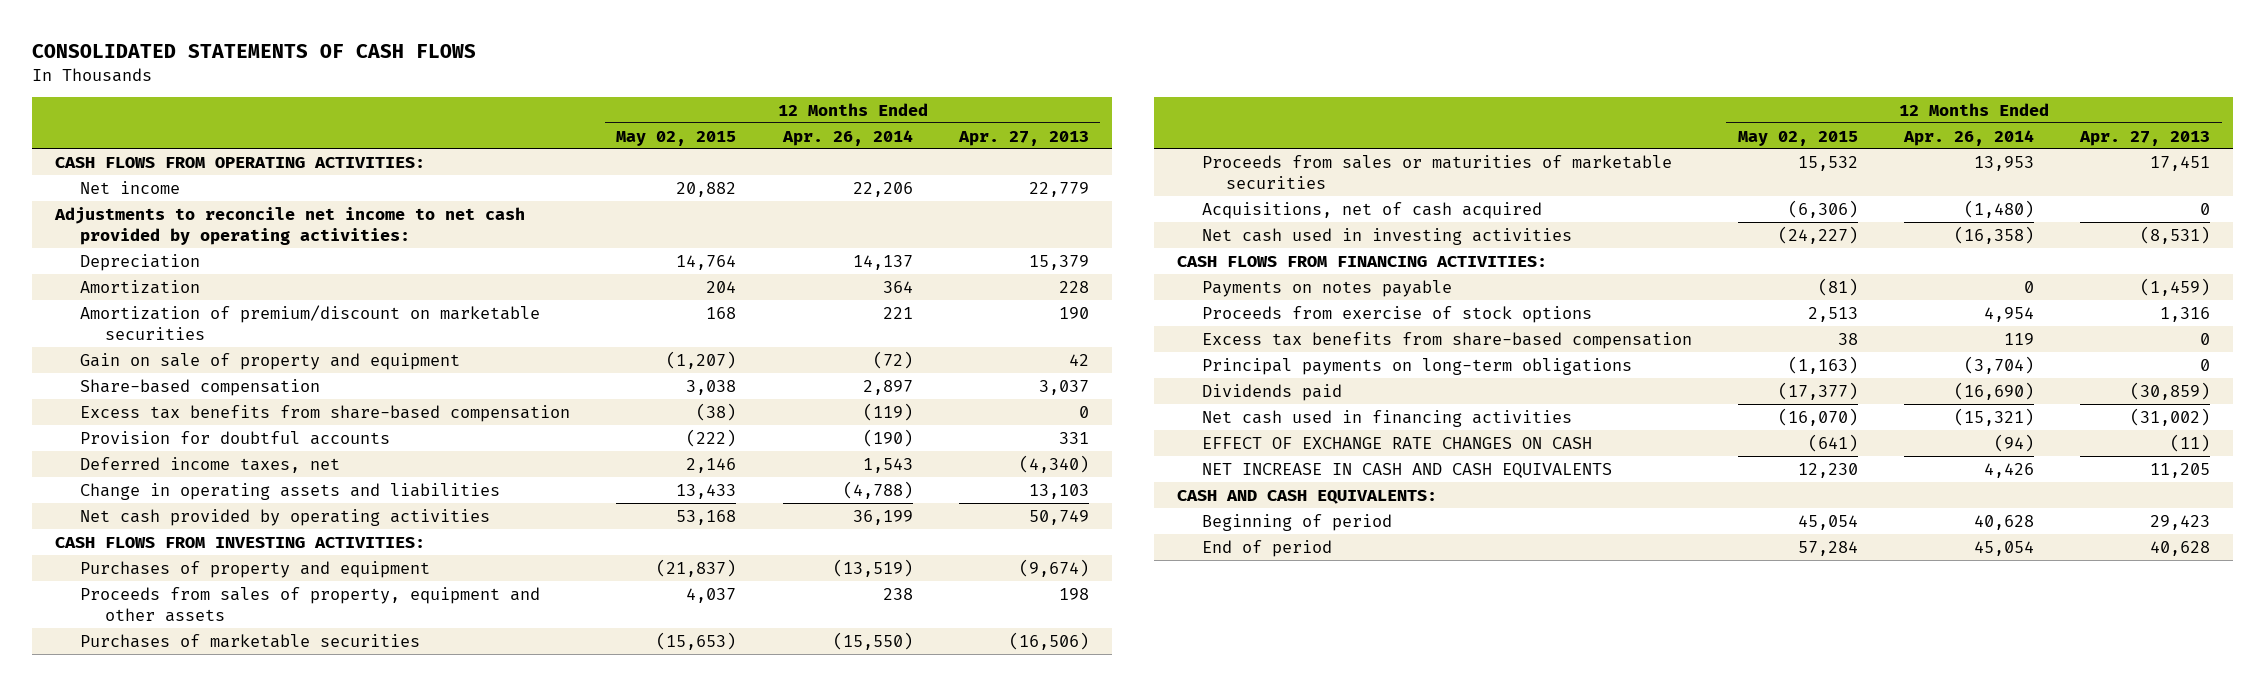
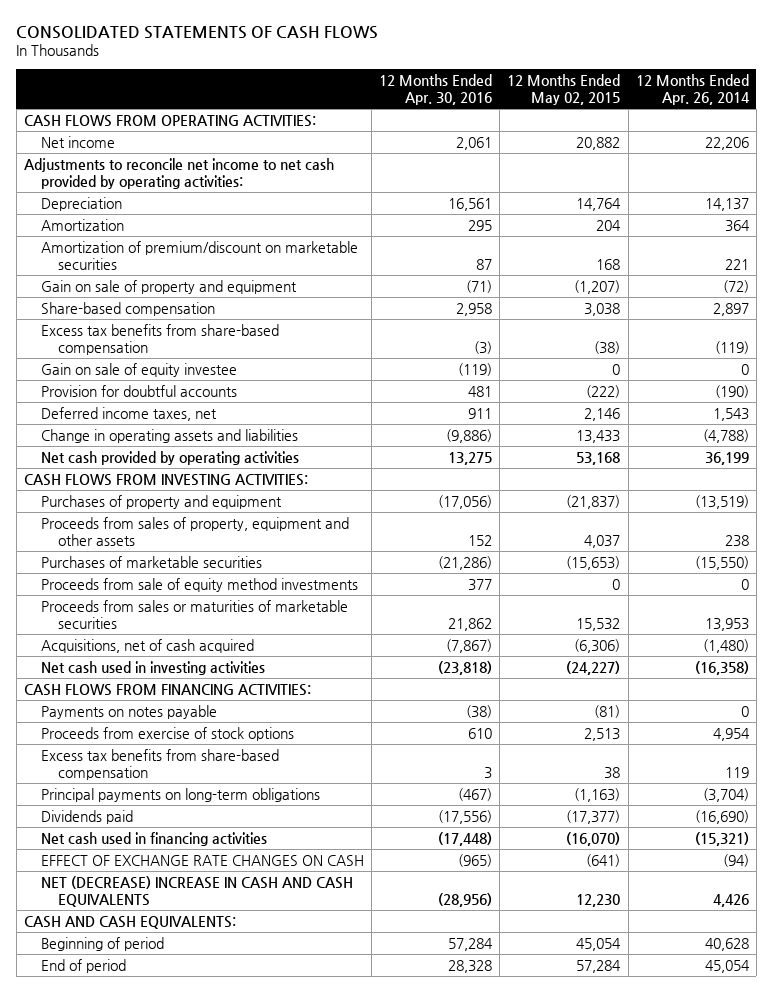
- | 12 Months Ended May 02, 2015 | 12 Months Ended Apr. 26, 2014 | 12 Months Ended Apr. 27, 2013
+ | 12 Months Ended Apr. 30, 2016 | 12 Months Ended May 02, 2015 | 12 Months Ended Apr. 26, 2014
+ Gain on sale of equity investee | (119) | 0 | 0
+ Proceeds from sale of equity method investments | 377 | 0 | 0
- NET INCREASE IN CASH AND CASH EQUIVALENTS | 12,230 | 4,426 | 11,205
+ NET (DECREASE) INCREASE IN CASH AND CASH EQUIVALENTS | (28,956) | 12,230 | 4,426

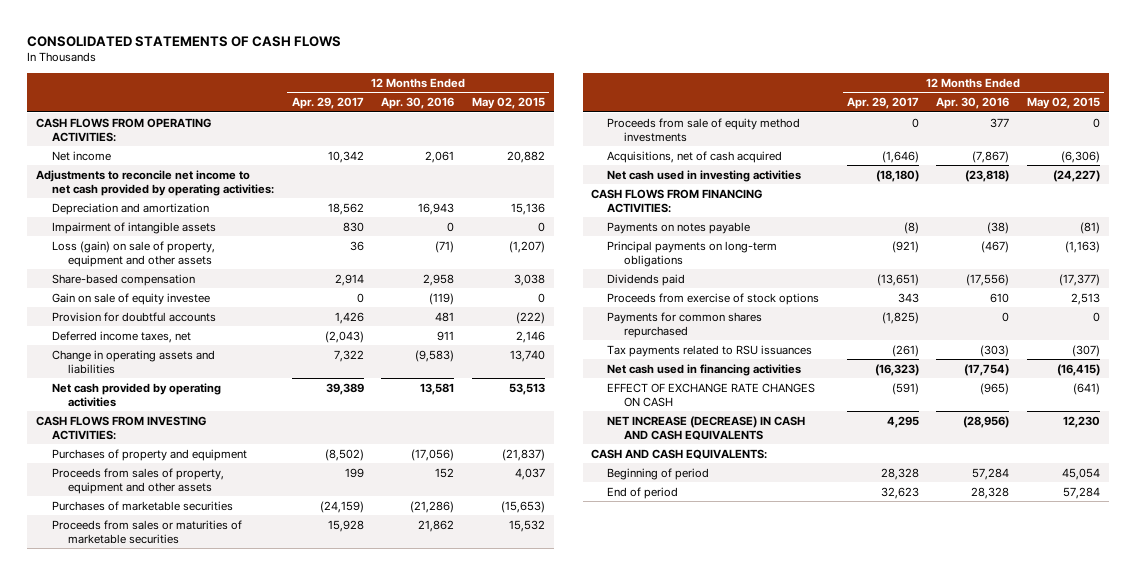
- | 12 Months Ended Apr. 30, 2016 | 12 Months Ended May 02, 2015 | 12 Months Ended Apr. 26, 2014
+ | 12 Months Ended Apr. 29, 2017 | 12 Months Ended Apr. 30, 2016 | 12 Months Ended May 02, 2015
- Depreciation | 16,561 | 14,764 | 14,137
- Amortization | 295 | 204 | 364
- Amortization of premium/discount on marketable securities | 87 | 168 | 221
- Gain on sale of property and equipment | (71) | (1,207) | (72)
+ Depreciation and amortization | 18,562 | 16,943 | 15,136
+ Impairment of intangible assets | 830 | 0 | 0
+ Loss (gain) on sale of property, equipment and other assets | 36 | (71) | (1,207)
- Excess tax benefits from share-based compensation | (3) | (38) | (119)
- Change in operating assets and liabilities | (9,886) | 13,433 | (4,788)
- Net cash provided by operating activities | 13,275 | 53,168 | 36,199
+ Change in operating assets and liabilities | 7,322 | (9,583) | 13,740
+ Net cash provided by operating activities | 39,389 | 13,581 | 53,513
moved down: Proceeds from sale of equity method investments | 0 | 377 | 0
- Excess tax benefits from share-based compensation | 3 | 38 | 119
- Net cash used in financing activities | (17,448) | (16,070) | (15,321)
moved down: Proceeds from exercise of stock options | 343 | 610 | 2,513
+ Payments for common shares repurchased | (1,825) | 0 | 0
+ Tax payments related to RSU issuances | (261) | (303) | (307)
+ Net cash used in financing activities | (16,323) | (17,754) | (16,415)
- NET (DECREASE) INCREASE IN CASH AND CASH EQUIVALENTS | (28,956) | 12,230 | 4,426
+ NET INCREASE (DECREASE) IN CASH AND CASH EQUIVALENTS | 4,295 | (28,956) | 12,230

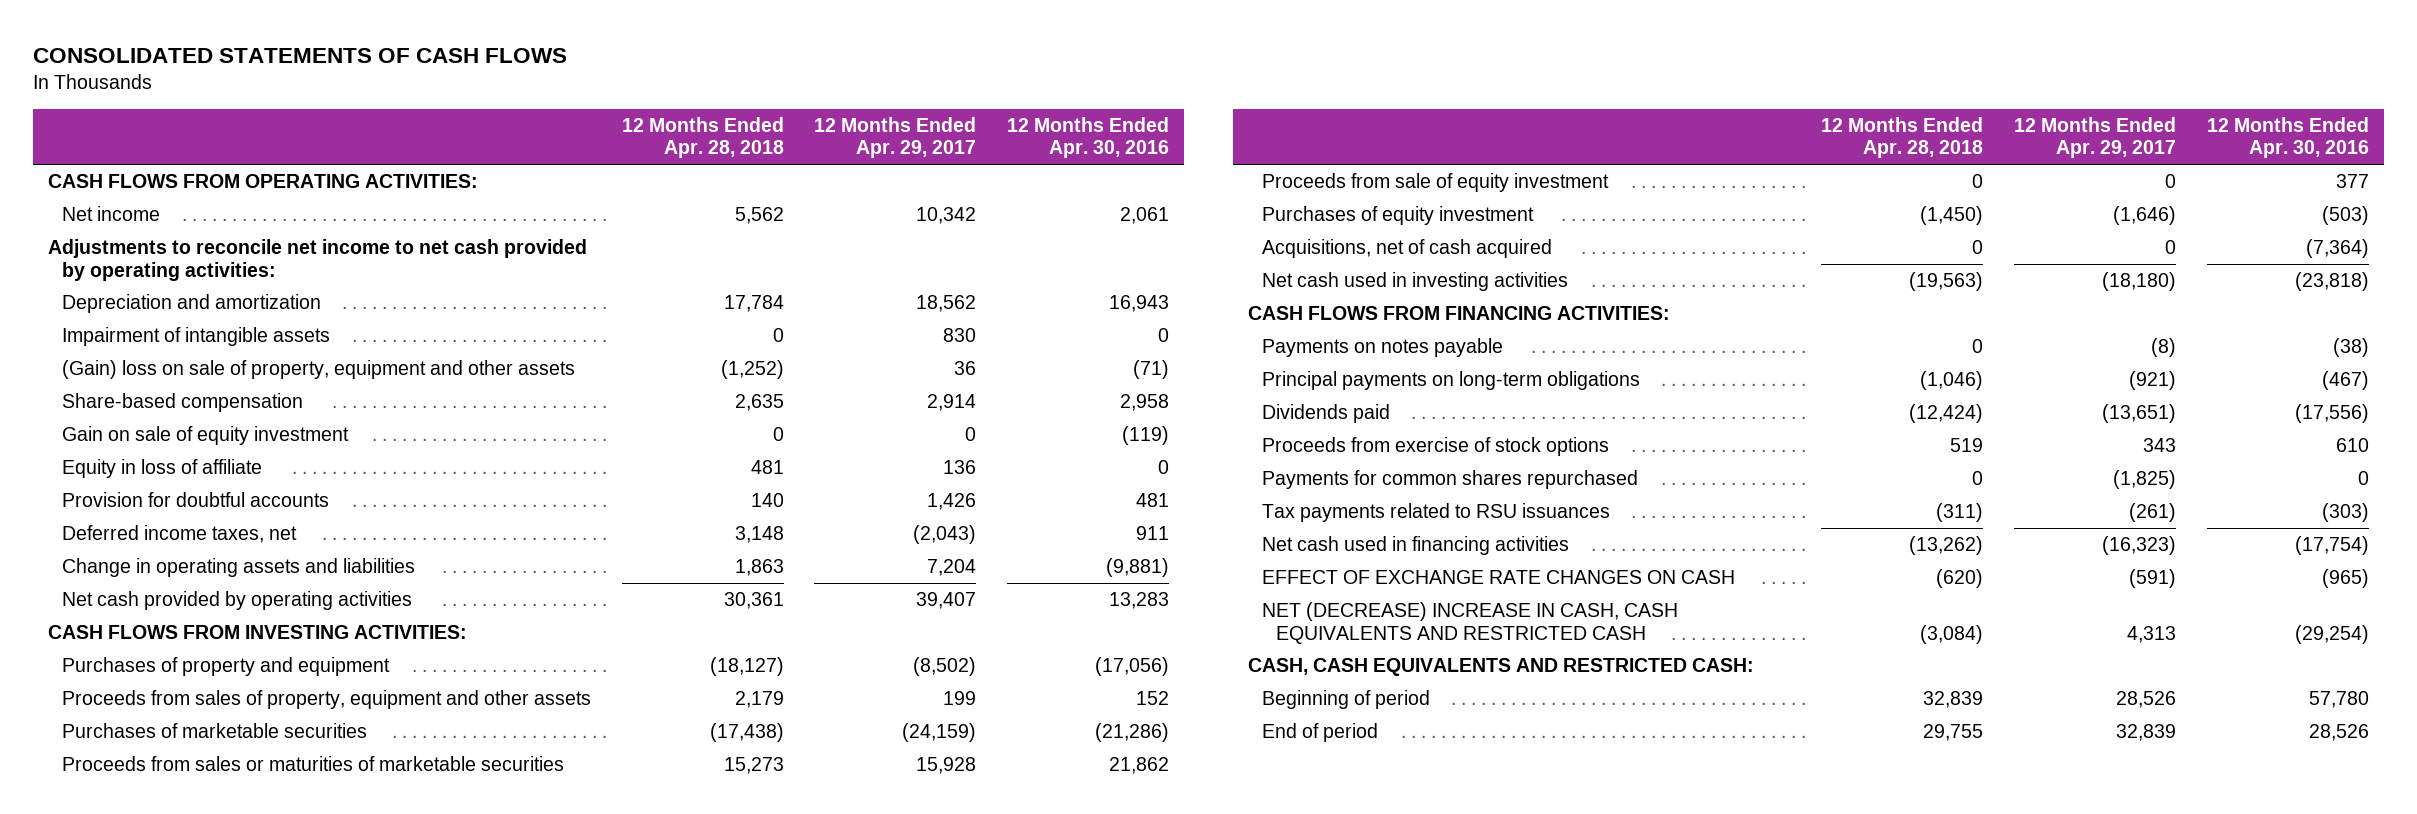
- | 12 Months Ended Apr. 29, 2017 | 12 Months Ended Apr. 30, 2016 | 12 Months Ended May 02, 2015
+ | 12 Months Ended Apr. 28, 2018 | 12 Months Ended Apr. 29, 2017 | 12 Months Ended Apr. 30, 2016
- Loss (gain) on sale of property, equipment and other assets | 36 | (71) | (1,207)
+ (Gain) loss on sale of property, equipment and other assets | (1,252) | 36 | (71)
- Gain on sale of equity investee | 0 | (119) | 0
+ Gain on sale of equity investment | 0 | 0 | (119)
+ Equity in loss of affiliate | 481 | 136 | 0
- Change in operating assets and liabilities | 7,322 | (9,583) | 13,740
- Net cash provided by operating activities | 39,389 | 13,581 | 53,513
+ Change in operating assets and liabilities | 1,863 | 7,204 | (9,881)
+ Net cash provided by operating activities | 30,361 | 39,407 | 13,283
- Proceeds from sale of equity method investments | 0 | 377 | 0
- Acquisitions, net of cash acquired | (1,646) | (7,867) | (6,306)
+ Proceeds from sale of equity investment | 0 | 0 | 377
+ Purchases of equity investment | (1,450) | (1,646) | (503)
+ Acquisitions, net of cash acquired | 0 | 0 | (7,364)
- NET INCREASE (DECREASE) IN CASH AND CASH EQUIVALENTS | 4,295 | (28,956) | 12,230
- CASH AND CASH EQUIVALENTS:
- Beginning of period | 28,328 | 57,284 | 45,054
- End of period | 32,623 | 28,328 | 57,284
+ NET (DECREASE) INCREASE IN CASH, CASH EQUIVALENTS AND RESTRICTED CASH | (3,084) | 4,313 | (29,254)
+ CASH, CASH EQUIVALENTS AND RESTRICTED CASH:
+ Beginning of period | 32,839 | 28,526 | 57,780
+ End of period | 29,755 | 32,839 | 28,526

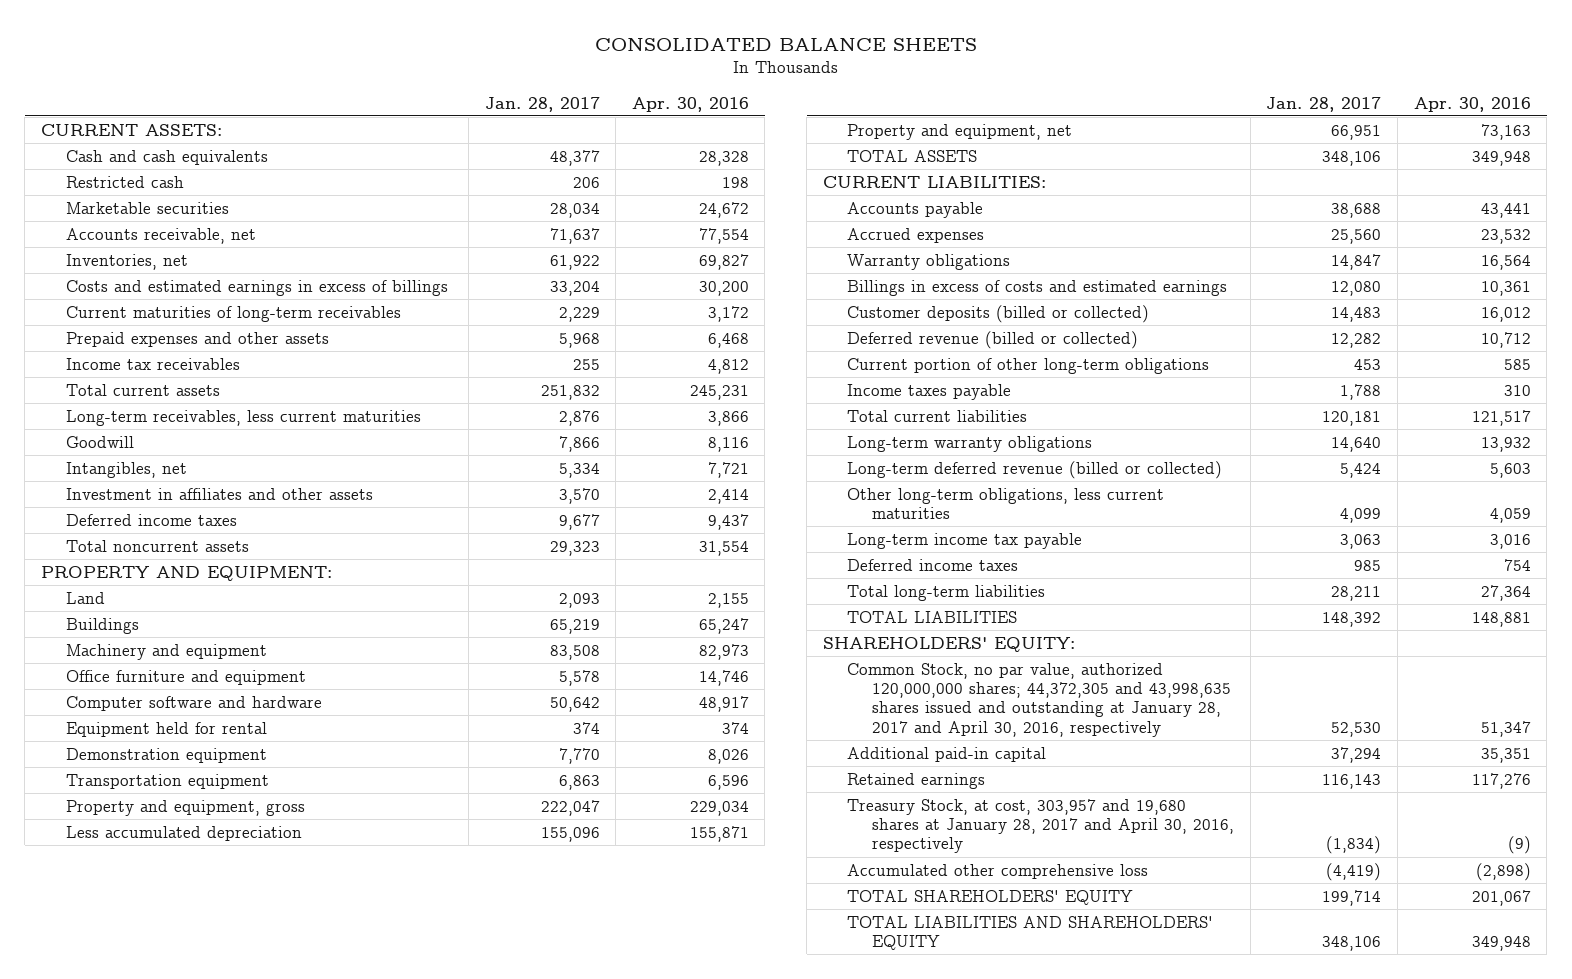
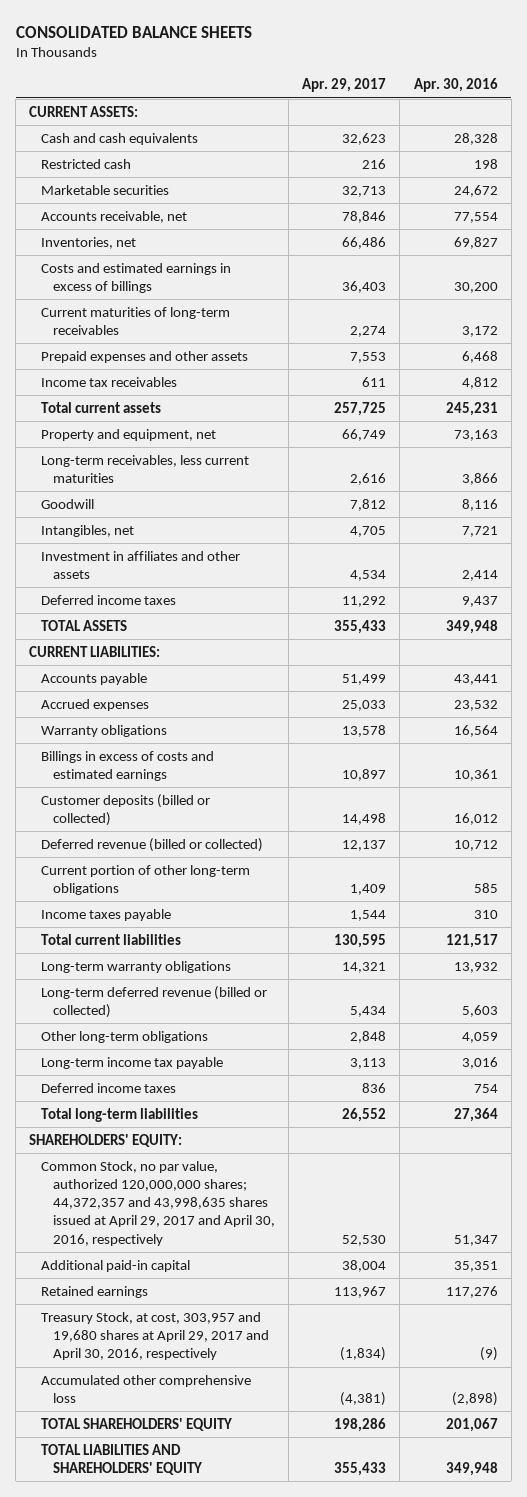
- | Jan. 28, 2017 | Apr. 30, 2016
+ | Apr. 29, 2017 | Apr. 30, 2016
moved up: Property and equipment, net | 66,749 | 73,163
- Total noncurrent assets | 29,323 | 31,554
- PROPERTY AND EQUIPMENT:
- Land | 2,093 | 2,155
- Buildings | 65,219 | 65,247
- Machinery and equipment | 83,508 | 82,973
- Office furniture and equipment | 5,578 | 14,746
- Computer software and hardware | 50,642 | 48,917
- Equipment held for rental | 374 | 374
- Demonstration equipment | 7,770 | 8,026
- Transportation equipment | 6,863 | 6,596
- Property and equipment, gross | 222,047 | 229,034
- Less accumulated depreciation | 155,096 | 155,871
- Other long-term obligations, less current maturities | 4,099 | 4,059
+ Other long-term obligations | 2,848 | 4,059
- TOTAL LIABILITIES | 148,392 | 148,881
- Common Stock, no par value, authorized 120,000,000 shares; 44,372,305 and 43,998,635 shares issued and outstanding at January 28, 2017 and April 30, 2016, respectively | 52,530 | 51,347
+ Common Stock, no par value, authorized 120,000,000 shares; 44,372,357 and 43,998,635 shares issued at April 29, 2017 and April 30, 2016, respectively | 52,530 | 51,347
- Treasury Stock, at cost, 303,957 and 19,680 shares at January 28, 2017 and April 30, 2016, respectively | (1,834) | (9)
+ Treasury Stock, at cost, 303,957 and 19,680 shares at April 29, 2017 and April 30, 2016, respectively | (1,834) | (9)

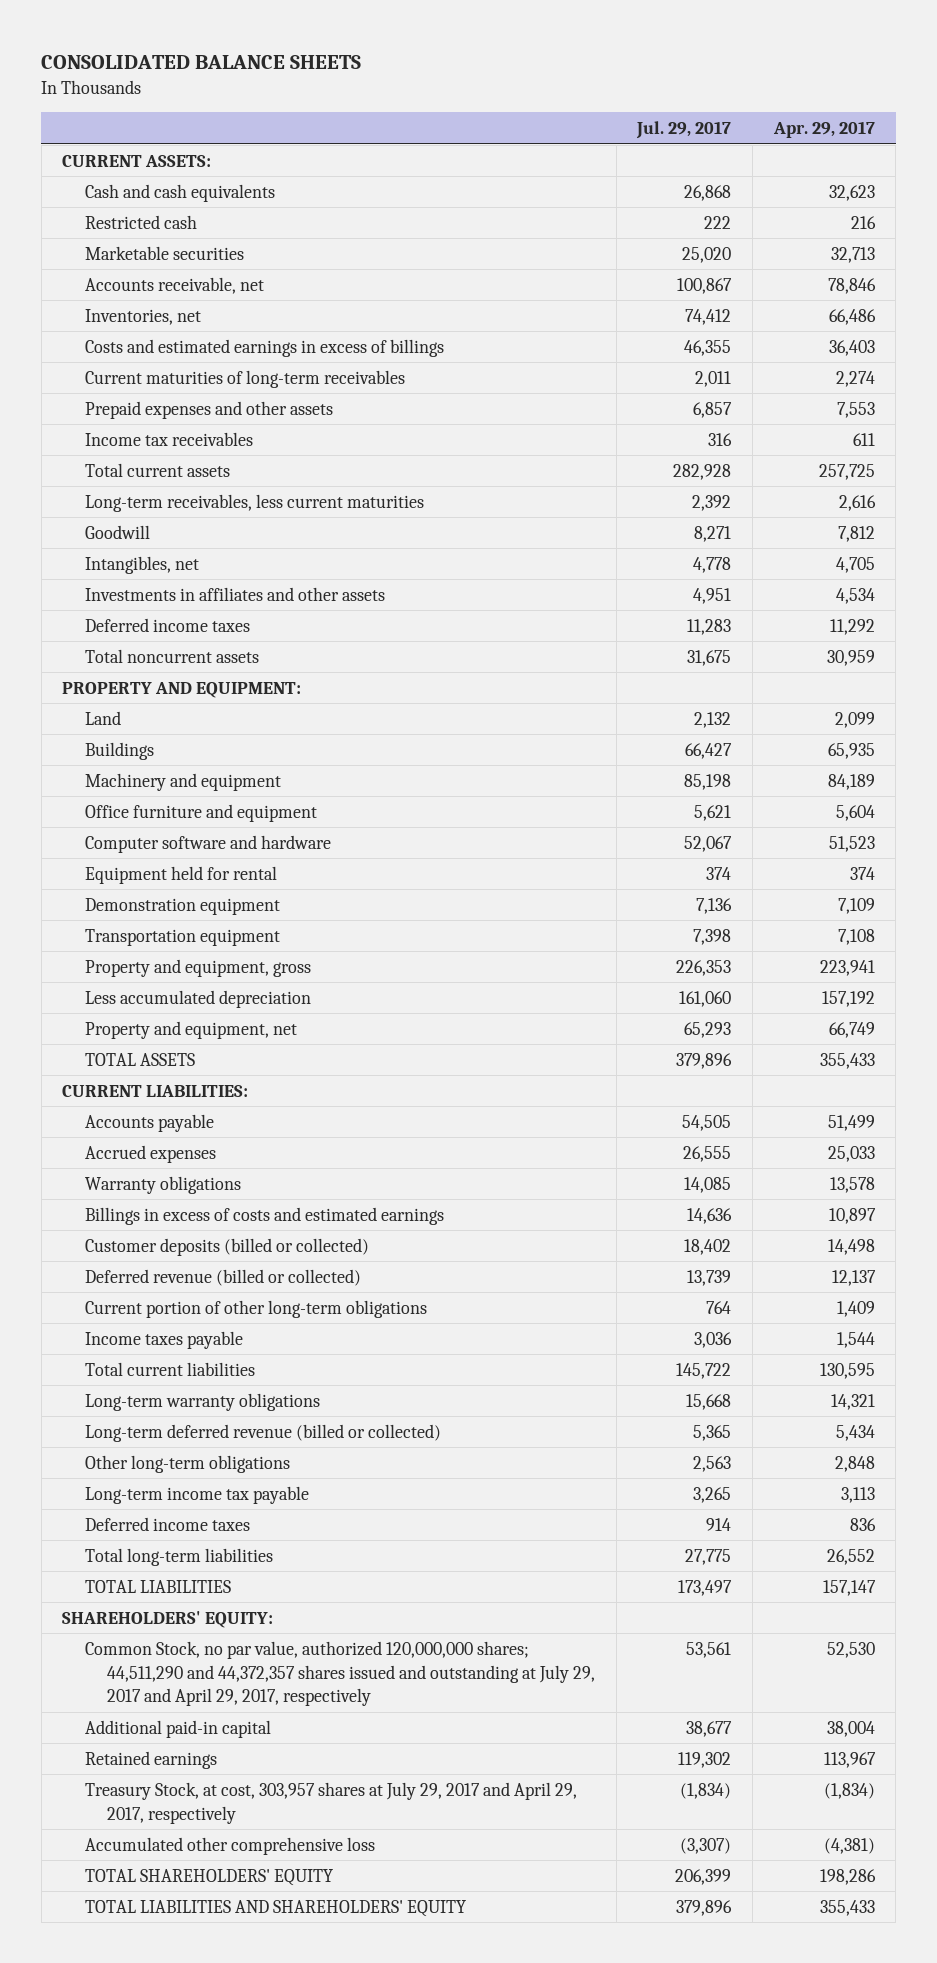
- | Apr. 29, 2017 | Apr. 30, 2016
+ | Jul. 29, 2017 | Apr. 29, 2017
- Investment in affiliates and other assets | 4,534 | 2,414
+ Investments in affiliates and other assets | 4,951 | 4,534
+ Total noncurrent assets | 31,675 | 30,959
+ PROPERTY AND EQUIPMENT:
+ Land | 2,132 | 2,099
+ Buildings | 66,427 | 65,935
+ Machinery and equipment | 85,198 | 84,189
+ Office furniture and equipment | 5,621 | 5,604
+ Computer software and hardware | 52,067 | 51,523
+ Equipment held for rental | 374 | 374
+ Demonstration equipment | 7,136 | 7,109
+ Transportation equipment | 7,398 | 7,108
+ Property and equipment, gross | 226,353 | 223,941
+ Less accumulated depreciation | 161,060 | 157,192
moved down: Property and equipment, net | 65,293 | 66,749
+ TOTAL LIABILITIES | 173,497 | 157,147
- Common Stock, no par value, authorized 120,000,000 shares; 44,372,357 and 43,998,635 shares issued at April 29, 2017 and April 30, 2016, respectively | 52,530 | 51,347
+ Common Stock, no par value, authorized 120,000,000 shares; 44,511,290 and 44,372,357 shares issued and outstanding at July 29, 2017 and April 29, 2017, respectively | 53,561 | 52,530
- Treasury Stock, at cost, 303,957 and 19,680 shares at April 29, 2017 and April 30, 2016, respectively | (1,834) | (9)
+ Treasury Stock, at cost, 303,957 shares at July 29, 2017 and April 29, 2017, respectively | (1,834) | (1,834)

